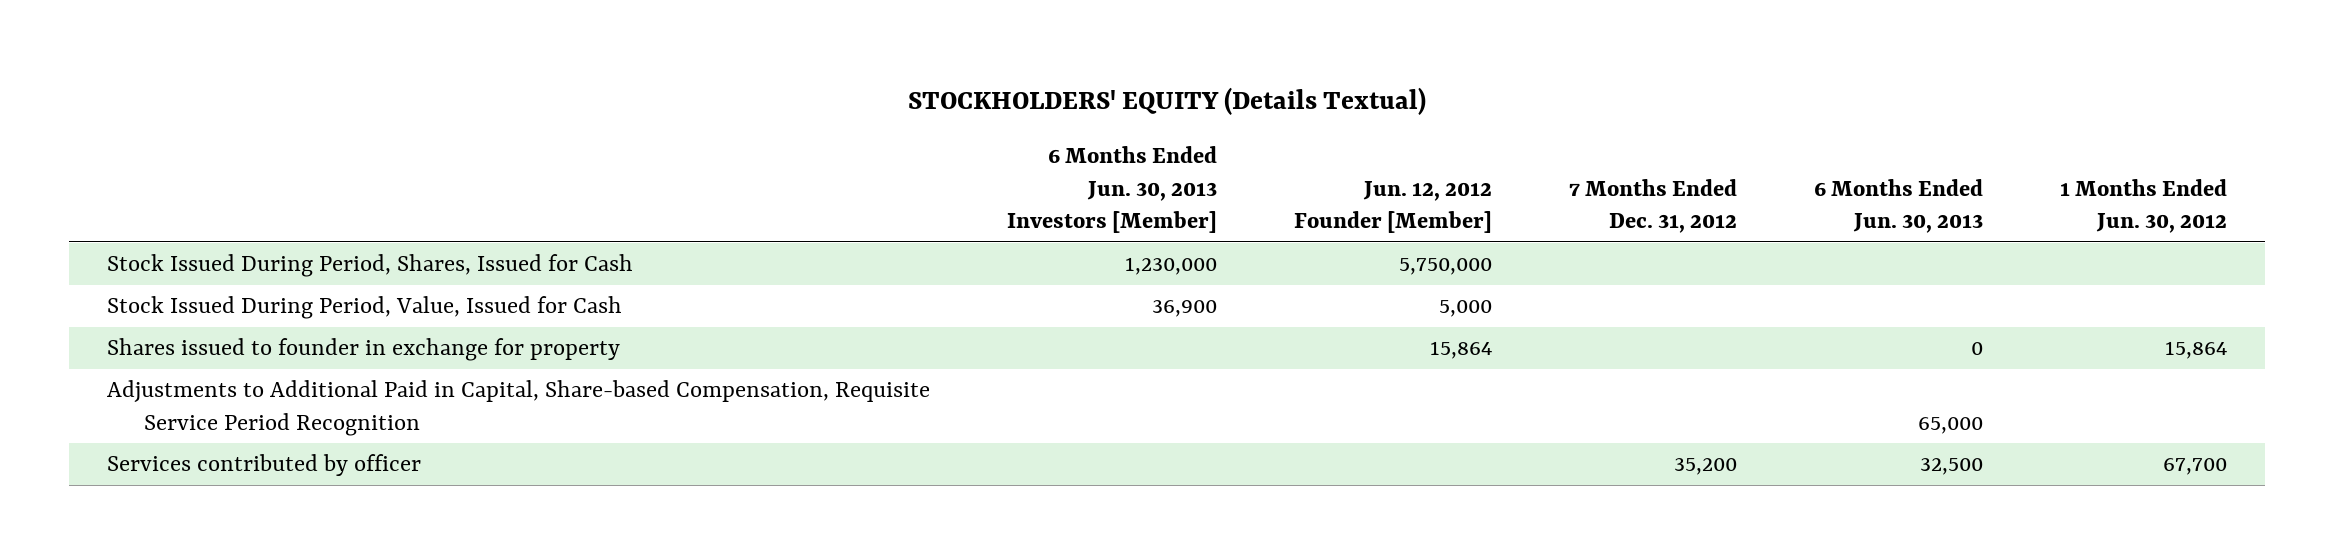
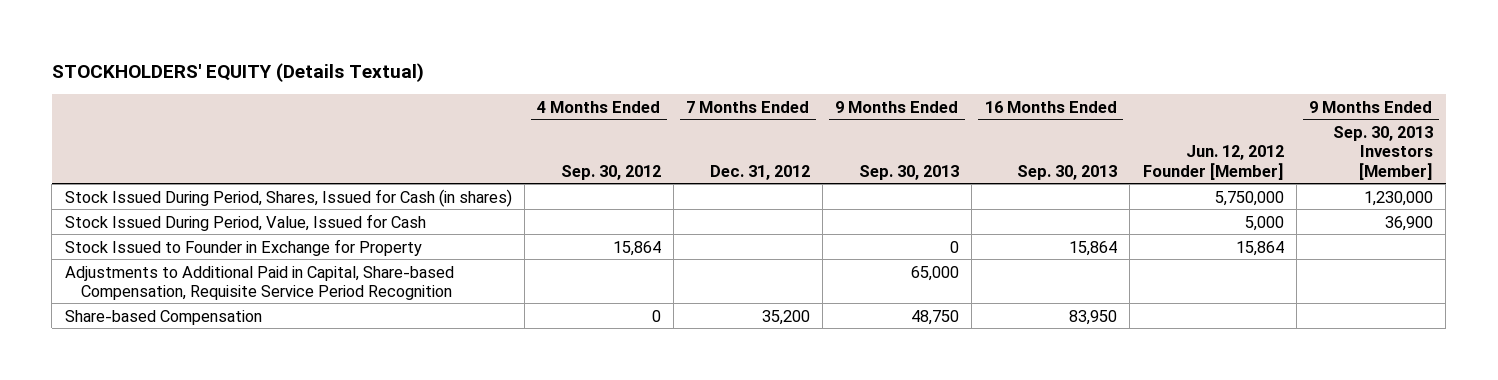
- | 6 Months Ended Jun. 30, 2013 Investors [Member] | Jun. 12, 2012 Founder [Member] | 7 Months Ended Dec. 31, 2012 | 6 Months Ended Jun. 30, 2013 | 1 Months Ended Jun. 30, 2012
+ | 4 Months Ended Sep. 30, 2012 | 7 Months Ended Dec. 31, 2012 | 9 Months Ended Sep. 30, 2013 | 16 Months Ended Sep. 30, 2013 | Jun. 12, 2012 Founder [Member] | 9 Months Ended Sep. 30, 2013 Investors [Member]
- Stock Issued During Period, Shares, Issued for Cash | 1,230,000 | 5,750,000 | | |
+ Stock Issued During Period, Shares, Issued for Cash (in shares) | | | | | 5,750,000 | 1,230,000
- Shares issued to founder in exchange for property | | 15,864 | | 0 | 15,864
+ Stock Issued to Founder in Exchange for Property | 15,864 | | 0 | 15,864 | 15,864 |
- Services contributed by officer | | | 35,200 | 32,500 | 67,700
+ Share-based Compensation | 0 | 35,200 | 48,750 | 83,950 | |

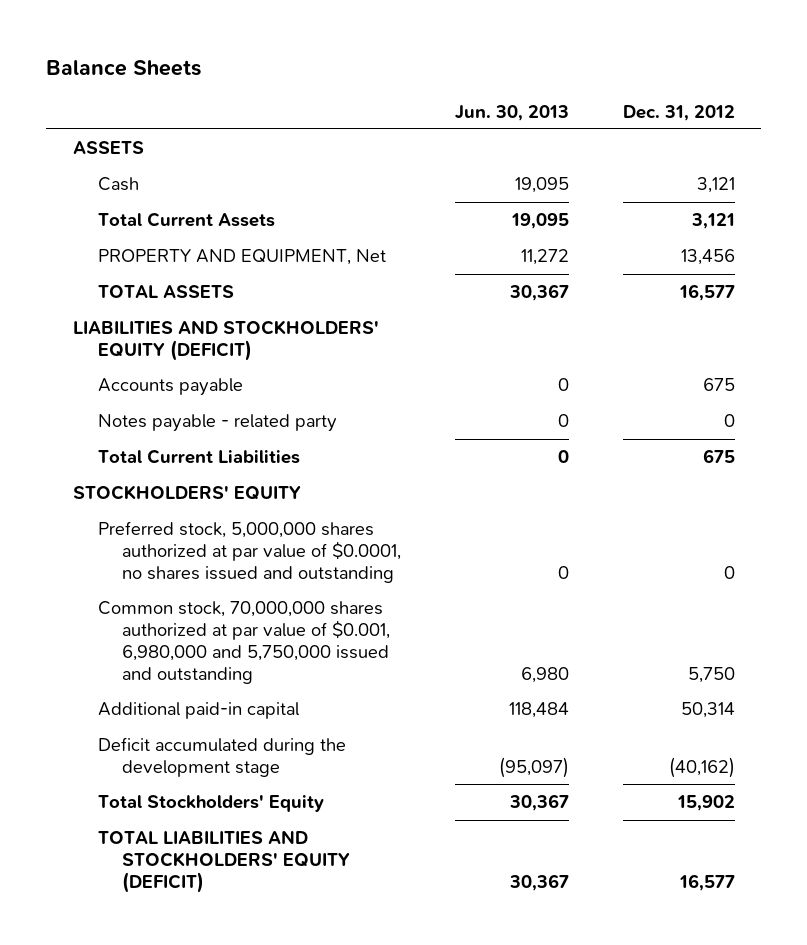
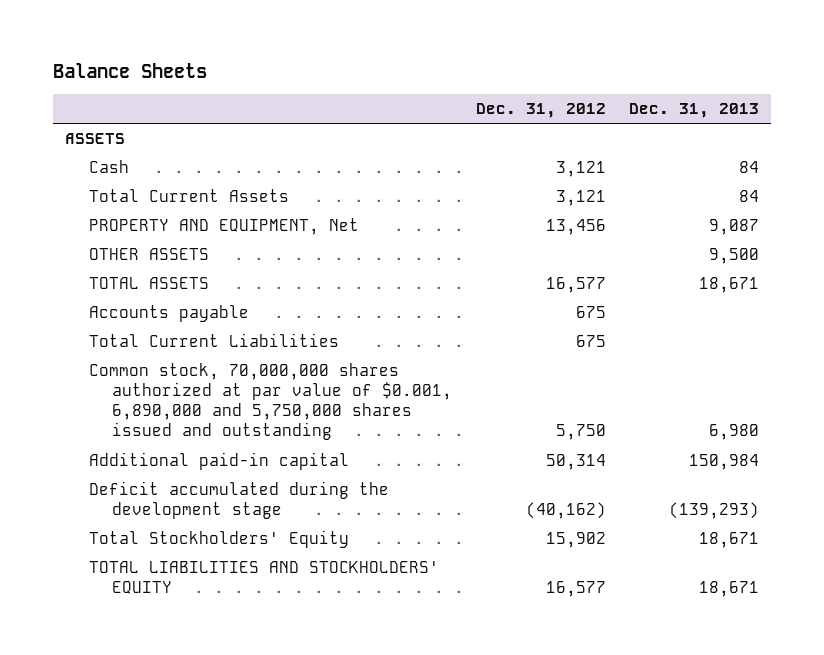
- | Jun. 30, 2013 | Dec. 31, 2012
+ | Dec. 31, 2012 | Dec. 31, 2013
+ OTHER ASSETS | | 9,500
- LIABILITIES AND STOCKHOLDERS' EQUITY (DEFICIT)
- Notes payable - related party | 0 | 0
- STOCKHOLDERS' EQUITY
- Preferred stock, 5,000,000 shares authorized at par value of $0.0001, no shares issued and outstanding | 0 | 0
- Common stock, 70,000,000 shares authorized at par value of $0.001, 6,980,000 and 5,750,000 issued and outstanding | 6,980 | 5,750
+ Common stock, 70,000,000 shares authorized at par value of $0.001, 6,890,000 and 5,750,000 shares issued and outstanding | 5,750 | 6,980
- TOTAL LIABILITIES AND STOCKHOLDERS' EQUITY (DEFICIT) | 30,367 | 16,577
+ TOTAL LIABILITIES AND STOCKHOLDERS' EQUITY | 16,577 | 18,671

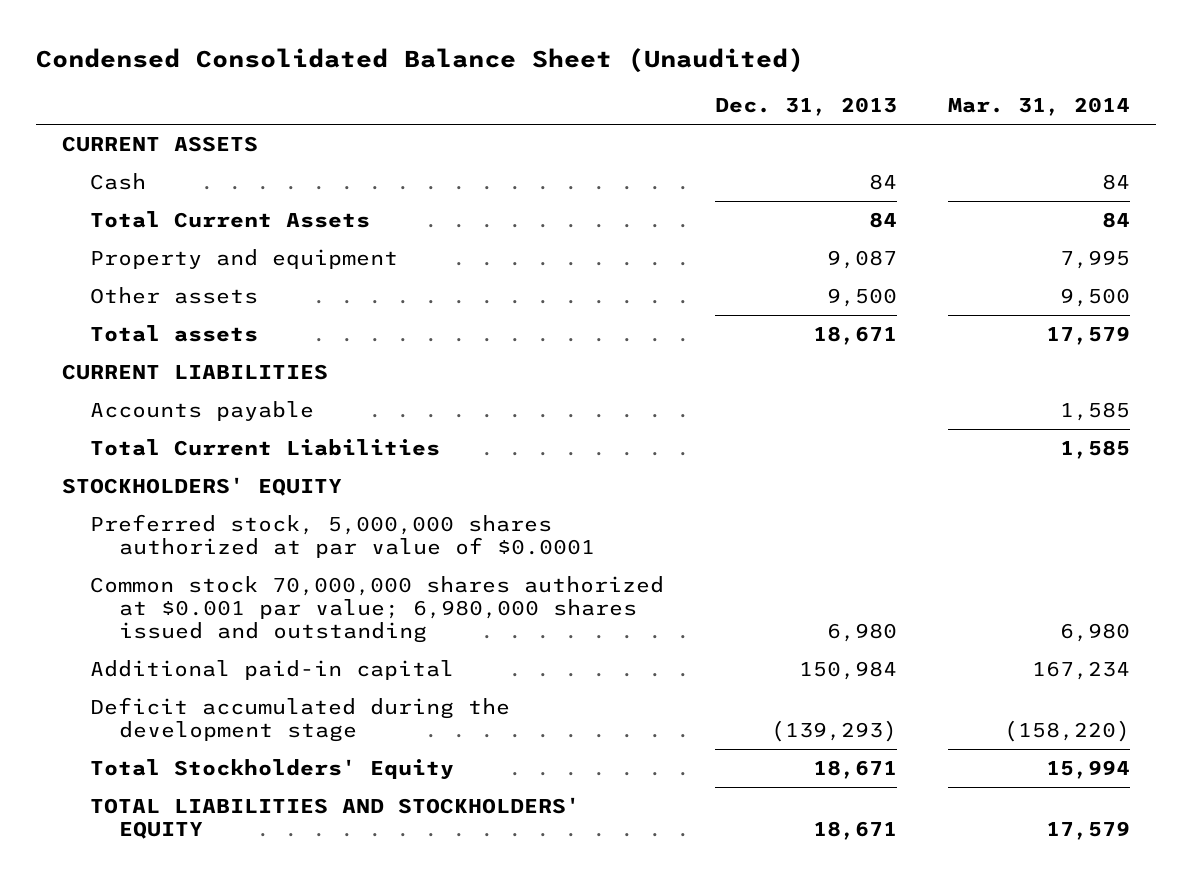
- Balance Sheets
+ Condensed Consolidated Balance Sheet (Unaudited)
- | Dec. 31, 2012 | Dec. 31, 2013
+ | Dec. 31, 2013 | Mar. 31, 2014
- ASSETS
+ CURRENT ASSETS
- PROPERTY AND EQUIPMENT, Net | 13,456 | 9,087
- OTHER ASSETS | | 9,500
- TOTAL ASSETS | 16,577 | 18,671
+ Property and equipment | 9,087 | 7,995
+ Other assets | 9,500 | 9,500
+ Total assets | 18,671 | 17,579
+ CURRENT LIABILITIES
- Common stock, 70,000,000 shares authorized at par value of $0.001, 6,890,000 and 5,750,000 shares issued and outstanding | 5,750 | 6,980
+ STOCKHOLDERS' EQUITY
+ Preferred stock, 5,000,000 shares authorized at par value of $0.0001
+ Common stock 70,000,000 shares authorized at $0.001 par value; 6,980,000 shares issued and outstanding | 6,980 | 6,980

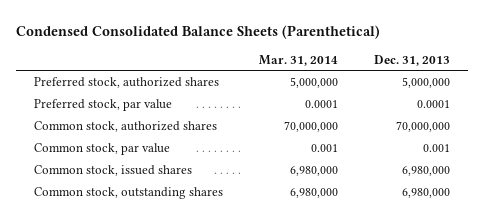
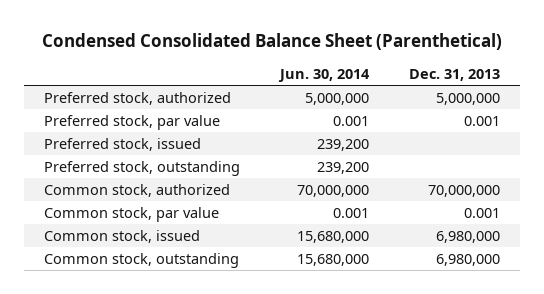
- Condensed Consolidated Balance Sheets (Parenthetical)
+ Condensed Consolidated Balance Sheet (Parenthetical)
- | Mar. 31, 2014 | Dec. 31, 2013
+ | Jun. 30, 2014 | Dec. 31, 2013
- Preferred stock, authorized shares | 5,000,000 | 5,000,000
- Preferred stock, par value | 0.0001 | 0.0001
- Common stock, authorized shares | 70,000,000 | 70,000,000
+ Preferred stock, authorized | 5,000,000 | 5,000,000
+ Preferred stock, par value | 0.001 | 0.001
+ Preferred stock, issued | 239,200 |
+ Preferred stock, outstanding | 239,200 |
+ Common stock, authorized | 70,000,000 | 70,000,000
- Common stock, issued shares | 6,980,000 | 6,980,000
- Common stock, outstanding shares | 6,980,000 | 6,980,000
+ Common stock, issued | 15,680,000 | 6,980,000
+ Common stock, outstanding | 15,680,000 | 6,980,000

